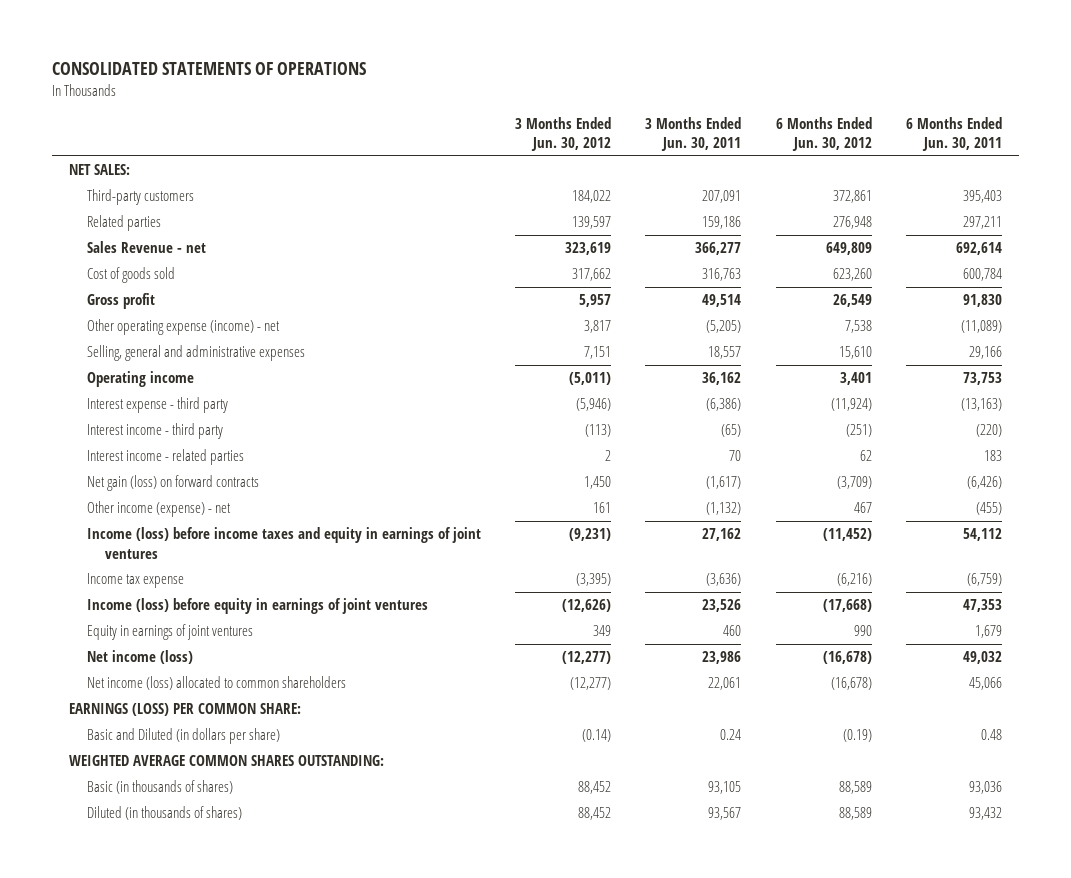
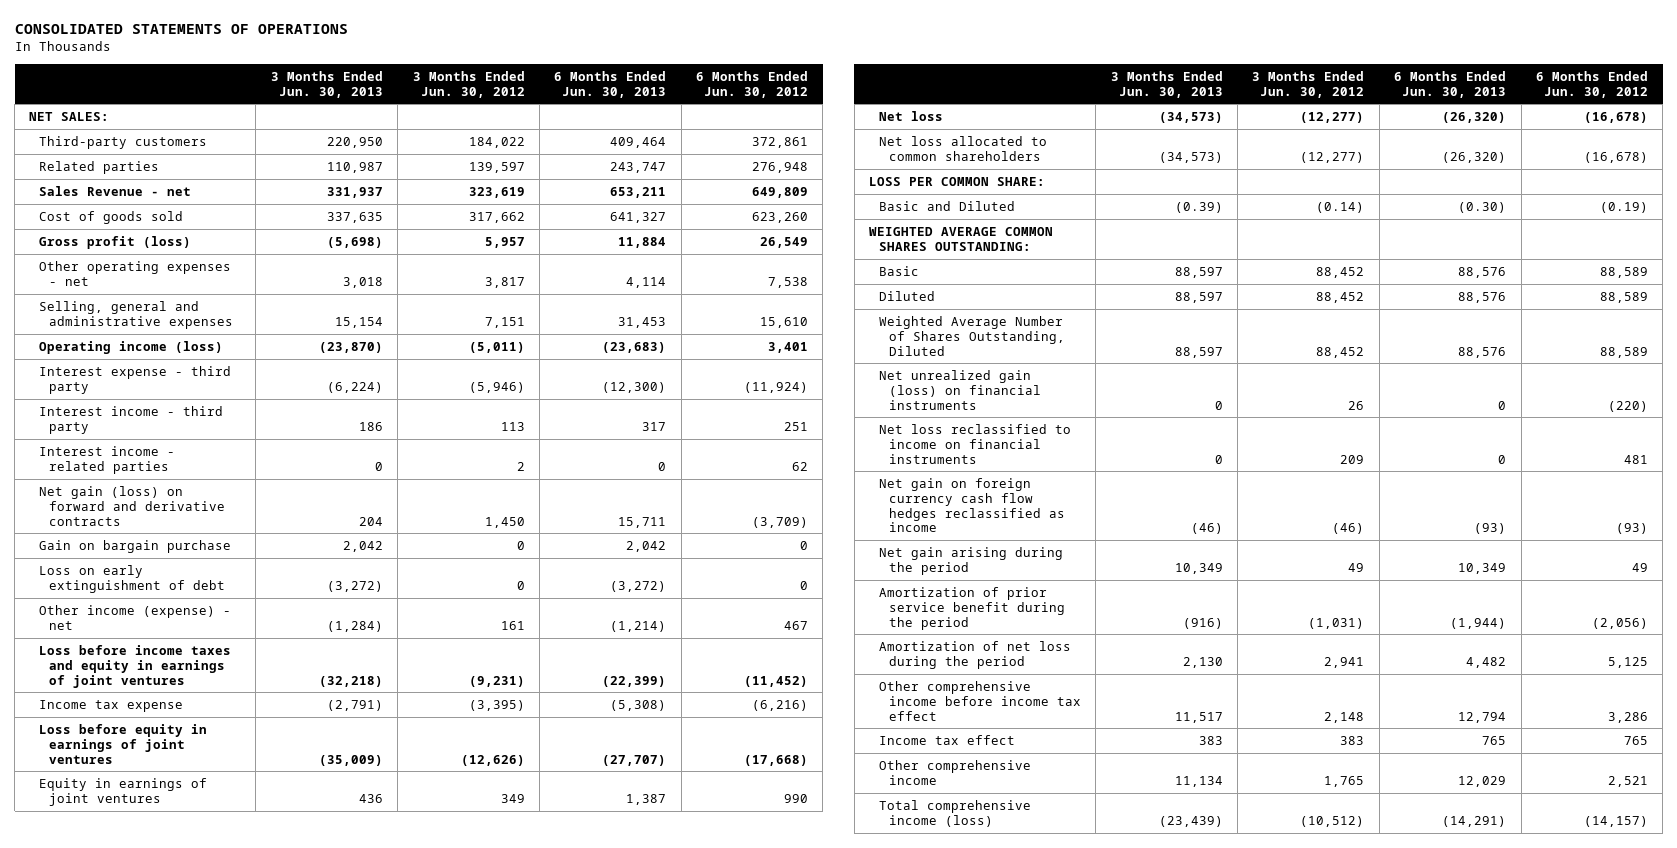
- | 3 Months Ended Jun. 30, 2012 | 3 Months Ended Jun. 30, 2011 | 6 Months Ended Jun. 30, 2012 | 6 Months Ended Jun. 30, 2011
+ | 3 Months Ended Jun. 30, 2013 | 3 Months Ended Jun. 30, 2012 | 6 Months Ended Jun. 30, 2013 | 6 Months Ended Jun. 30, 2012
- Gross profit | 5,957 | 49,514 | 26,549 | 91,830
- Other operating expense (income) - net | 3,817 | (5,205) | 7,538 | (11,089)
+ Gross profit (loss) | (5,698) | 5,957 | 11,884 | 26,549
+ Other operating expenses - net | 3,018 | 3,817 | 4,114 | 7,538
- Operating income | (5,011) | 36,162 | 3,401 | 73,753
+ Operating income (loss) | (23,870) | (5,011) | (23,683) | 3,401
- Interest income - third party | (113) | (65) | (251) | (220)
+ Interest income - third party | 186 | 113 | 317 | 251
- Net gain (loss) on forward contracts | 1,450 | (1,617) | (3,709) | (6,426)
+ Net gain (loss) on forward and derivative contracts | 204 | 1,450 | 15,711 | (3,709)
+ Gain on bargain purchase | 2,042 | 0 | 2,042 | 0
+ Loss on early extinguishment of debt | (3,272) | 0 | (3,272) | 0
- Income (loss) before income taxes and equity in earnings of joint ventures | (9,231) | 27,162 | (11,452) | 54,112
+ Loss before income taxes and equity in earnings of joint ventures | (32,218) | (9,231) | (22,399) | (11,452)
- Income (loss) before equity in earnings of joint ventures | (12,626) | 23,526 | (17,668) | 47,353
+ Loss before equity in earnings of joint ventures | (35,009) | (12,626) | (27,707) | (17,668)
- Net income (loss) | (12,277) | 23,986 | (16,678) | 49,032
- Net income (loss) allocated to common shareholders | (12,277) | 22,061 | (16,678) | 45,066
- EARNINGS (LOSS) PER COMMON SHARE:
- Basic and Diluted (in dollars per share) | (0.14) | 0.24 | (0.19) | 0.48
+ Net loss | (34,573) | (12,277) | (26,320) | (16,678)
+ Net loss allocated to common shareholders | (34,573) | (12,277) | (26,320) | (16,678)
+ LOSS PER COMMON SHARE:
+ Basic and Diluted | (0.39) | (0.14) | (0.30) | (0.19)
- Basic (in thousands of shares) | 88,452 | 93,105 | 88,589 | 93,036
- Diluted (in thousands of shares) | 88,452 | 93,567 | 88,589 | 93,432
+ Basic | 88,597 | 88,452 | 88,576 | 88,589
+ Diluted | 88,597 | 88,452 | 88,576 | 88,589
+ Weighted Average Number of Shares Outstanding, Diluted | 88,597 | 88,452 | 88,576 | 88,589
+ Net unrealized gain (loss) on financial instruments | 0 | 26 | 0 | (220)
+ Net loss reclassified to income on financial instruments | 0 | 209 | 0 | 481
+ Net gain on foreign currency cash flow hedges reclassified as income | (46) | (46) | (93) | (93)
+ Net gain arising during the period | 10,349 | 49 | 10,349 | 49
+ Amortization of prior service benefit during the period | (916) | (1,031) | (1,944) | (2,056)
+ Amortization of net loss during the period | 2,130 | 2,941 | 4,482 | 5,125
+ Other comprehensive income before income tax effect | 11,517 | 2,148 | 12,794 | 3,286
+ Income tax effect | 383 | 383 | 765 | 765
+ Other comprehensive income | 11,134 | 1,765 | 12,029 | 2,521
+ Total comprehensive income (loss) | (23,439) | (10,512) | (14,291) | (14,157)

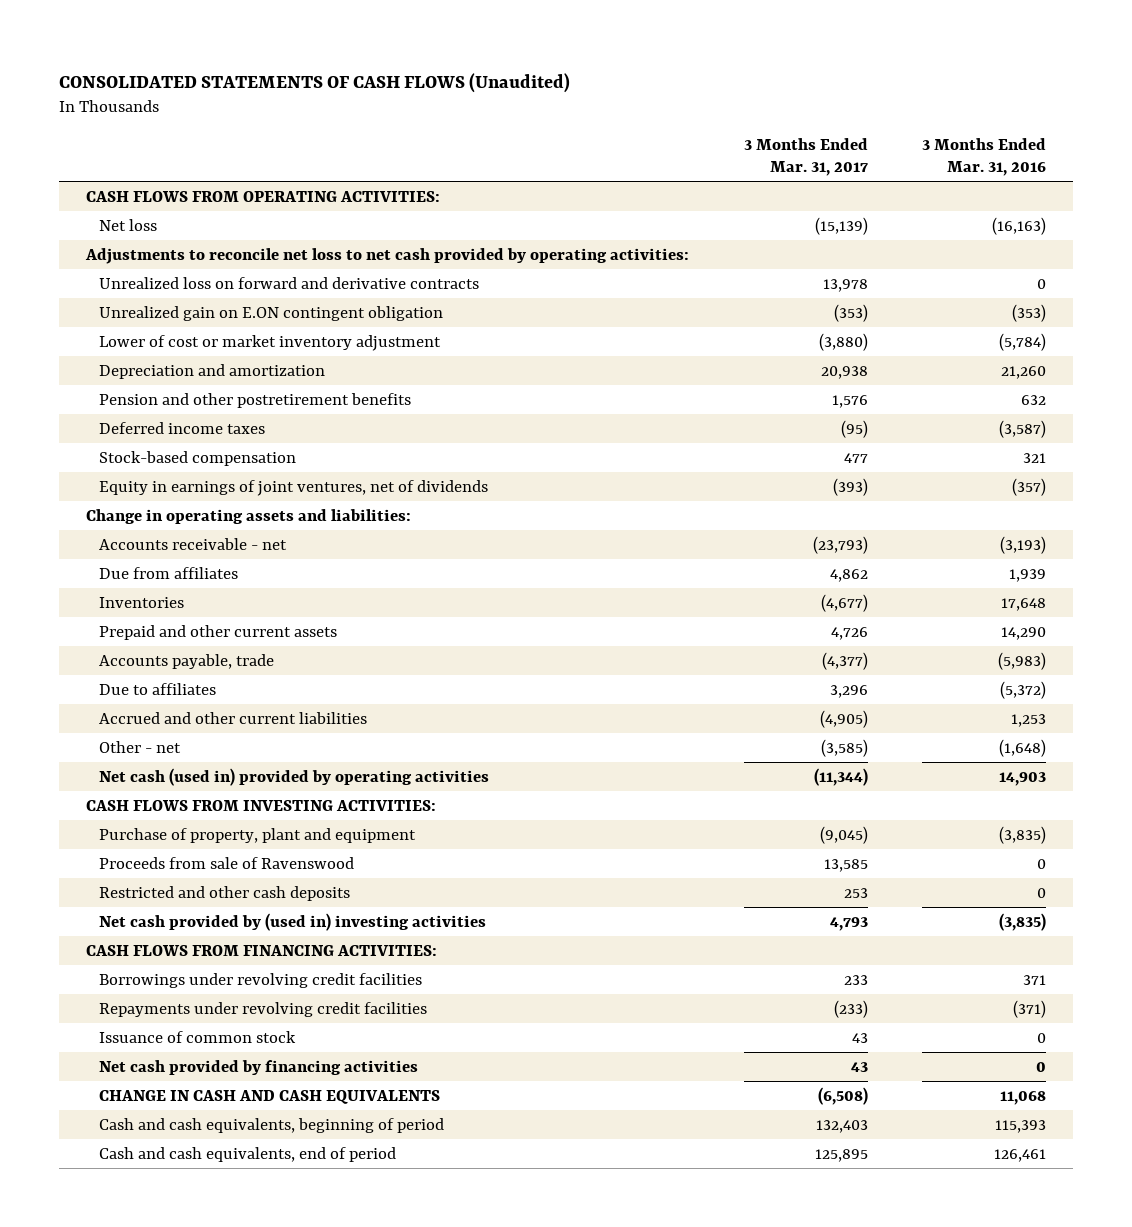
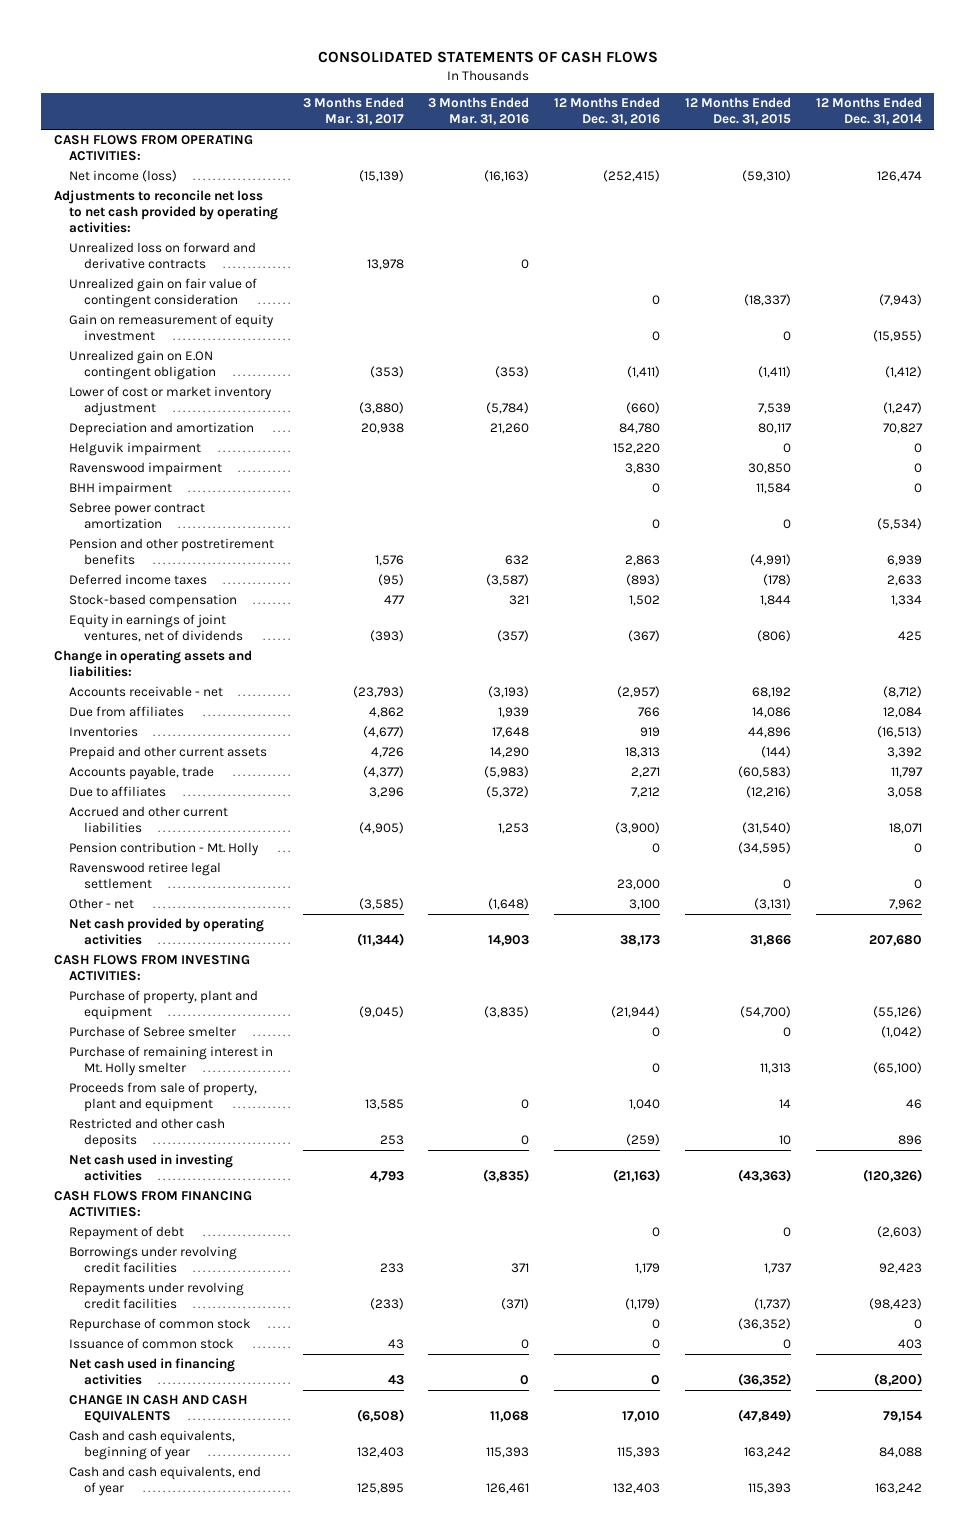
- CONSOLIDATED STATEMENTS OF CASH FLOWS (Unaudited)
+ CONSOLIDATED STATEMENTS OF CASH FLOWS
- | 3 Months Ended Mar. 31, 2017 | 3 Months Ended Mar. 31, 2016
+ | 3 Months Ended Mar. 31, 2017 | 3 Months Ended Mar. 31, 2016 | 12 Months Ended Dec. 31, 2016 | 12 Months Ended Dec. 31, 2015 | 12 Months Ended Dec. 31, 2014
- Net loss | (15,139) | (16,163)
+ Net income (loss) | (15,139) | (16,163) | (252,415) | (59,310) | 126,474
+ Unrealized gain on fair value of contingent consideration | | | 0 | (18,337) | (7,943)
+ Gain on remeasurement of equity investment | | | 0 | 0 | (15,955)
+ Helguvik impairment | | | 152,220 | 0 | 0
+ Ravenswood impairment | | | 3,830 | 30,850 | 0
+ BHH impairment | | | 0 | 11,584 | 0
+ Sebree power contract amortization | | | 0 | 0 | (5,534)
+ Pension contribution - Mt. Holly | | | 0 | (34,595) | 0
+ Ravenswood retiree legal settlement | | | 23,000 | 0 | 0
- Net cash (used in) provided by operating activities | (11,344) | 14,903
+ Net cash provided by operating activities | (11,344) | 14,903 | 38,173 | 31,866 | 207,680
- Proceeds from sale of Ravenswood | 13,585 | 0
+ Purchase of Sebree smelter | | | 0 | 0 | (1,042)
+ Purchase of remaining interest in Mt. Holly smelter | | | 0 | 11,313 | (65,100)
+ Proceeds from sale of property, plant and equipment | 13,585 | 0 | 1,040 | 14 | 46
- Net cash provided by (used in) investing activities | 4,793 | (3,835)
+ Net cash used in investing activities | 4,793 | (3,835) | (21,163) | (43,363) | (120,326)
+ Repayment of debt | | | 0 | 0 | (2,603)
+ Repurchase of common stock | | | 0 | (36,352) | 0
- Net cash provided by financing activities | 43 | 0
+ Net cash used in financing activities | 43 | 0 | 0 | (36,352) | (8,200)
- Cash and cash equivalents, beginning of period | 132,403 | 115,393
- Cash and cash equivalents, end of period | 125,895 | 126,461
+ Cash and cash equivalents, beginning of year | 132,403 | 115,393 | 115,393 | 163,242 | 84,088
+ Cash and cash equivalents, end of year | 125,895 | 126,461 | 132,403 | 115,393 | 163,242

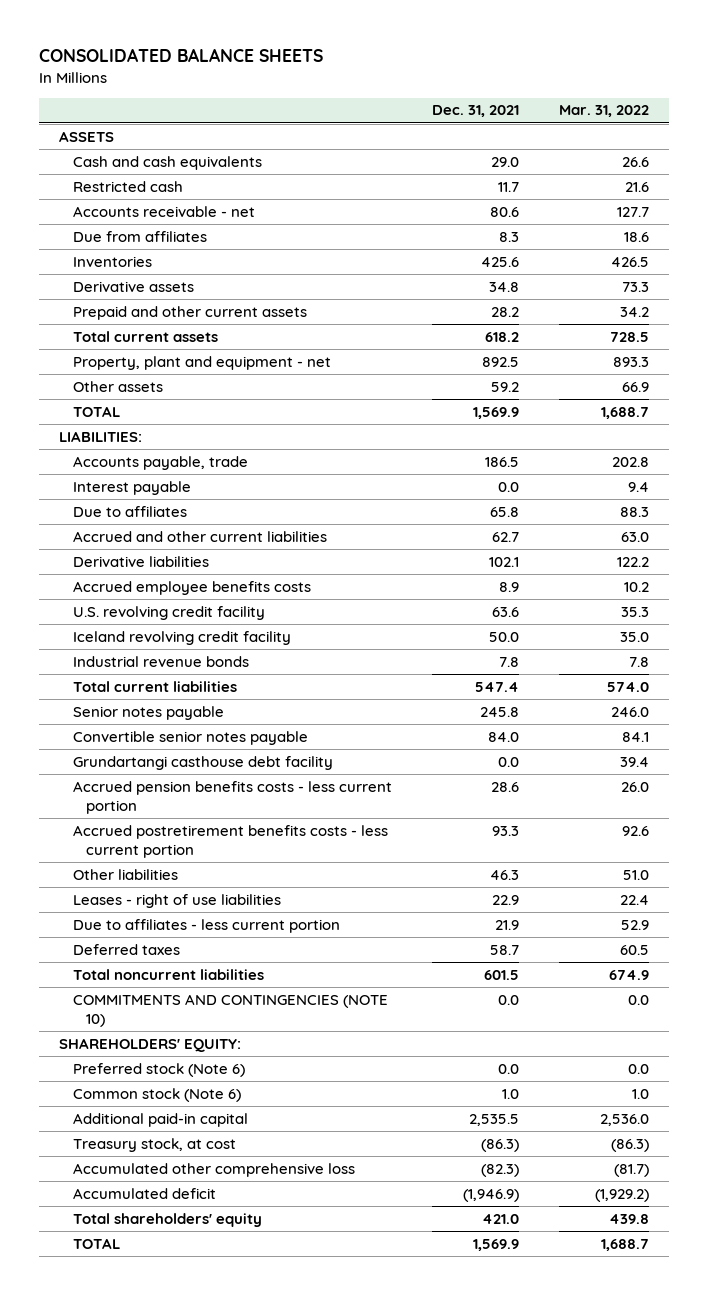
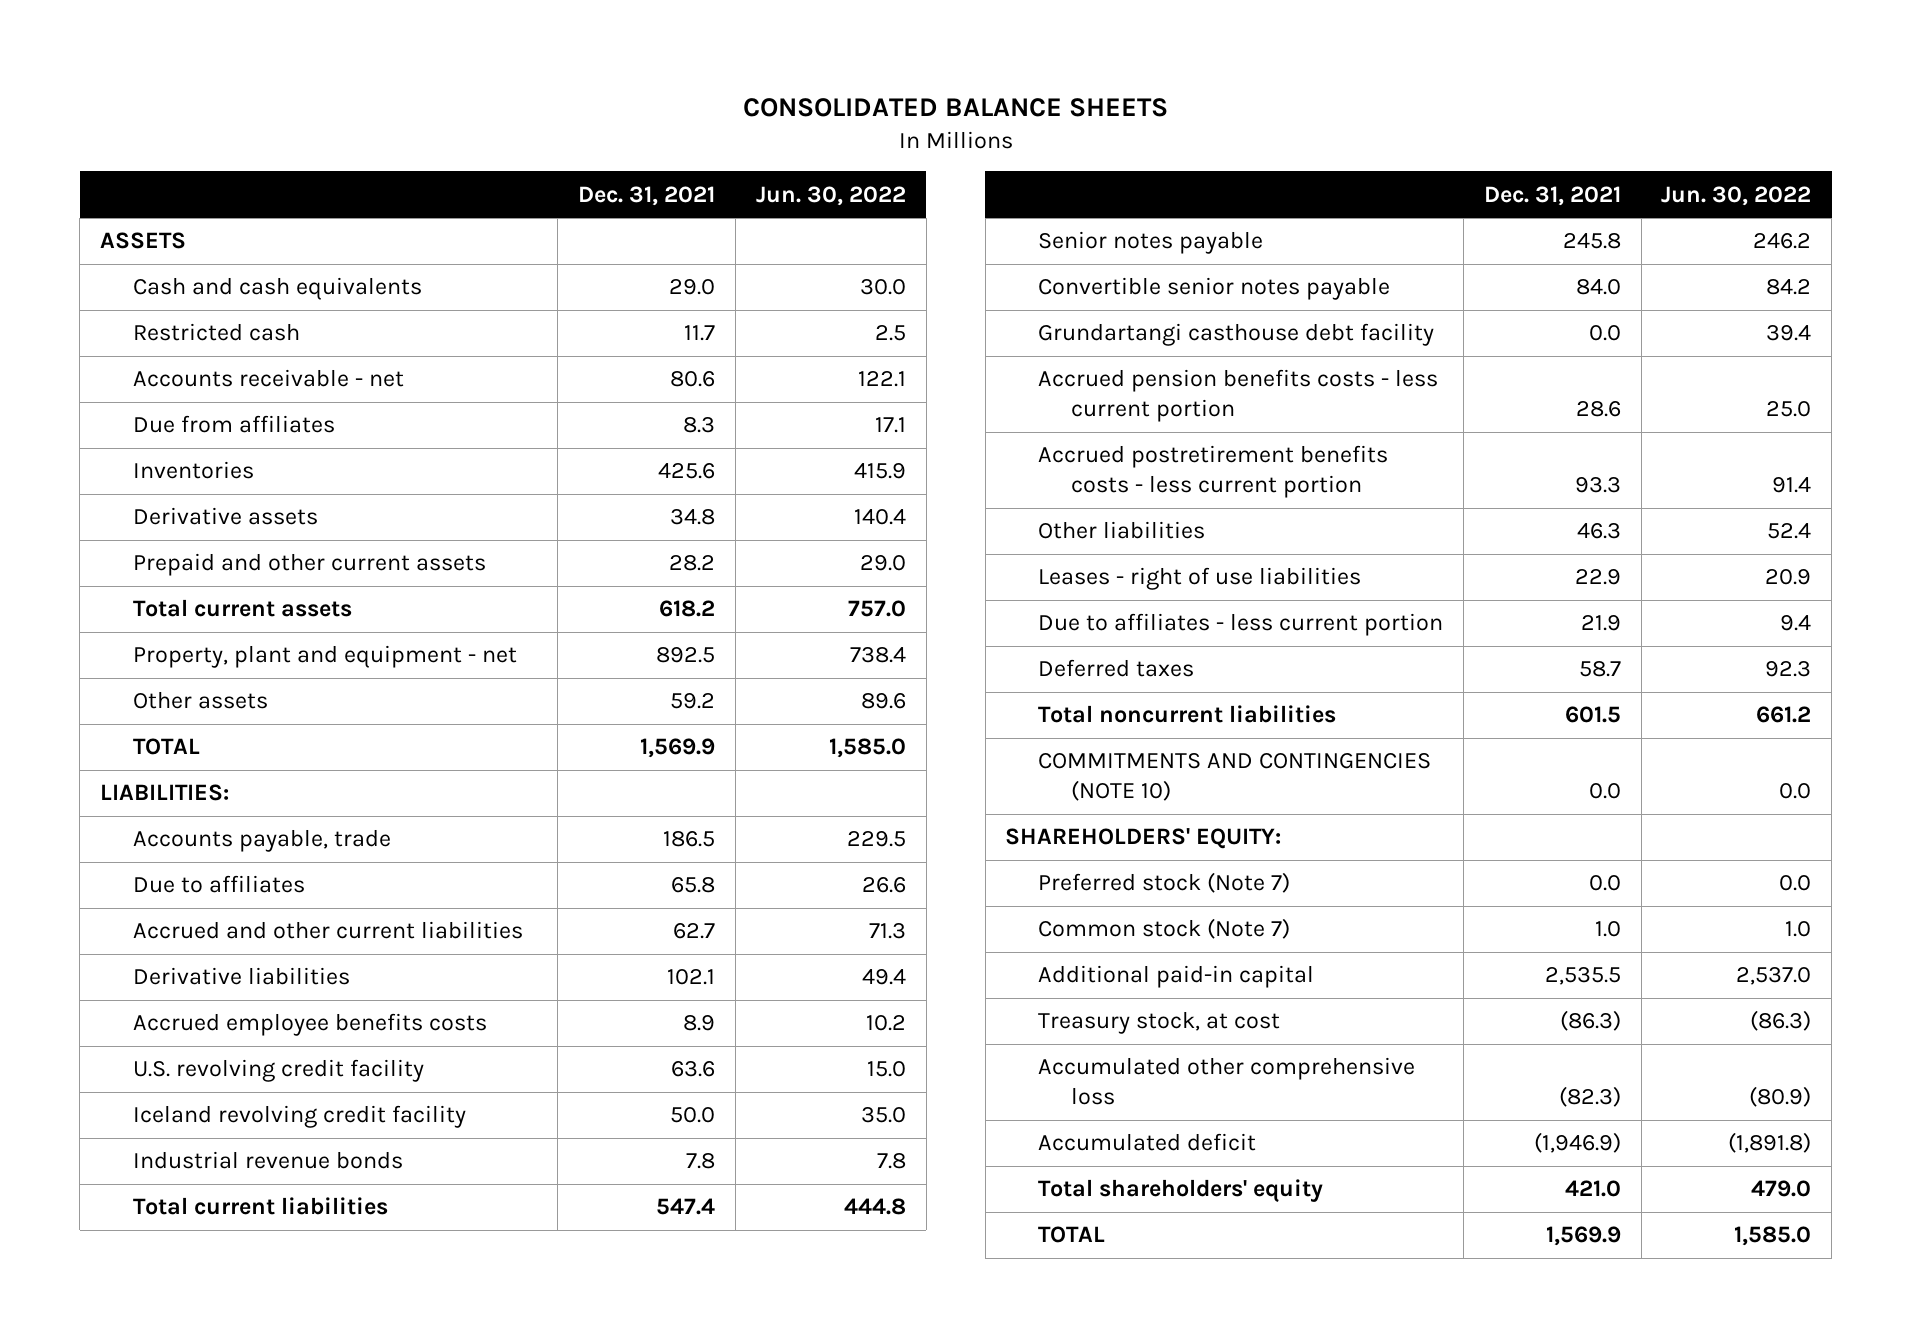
- | Dec. 31, 2021 | Mar. 31, 2022
+ | Dec. 31, 2021 | Jun. 30, 2022
- Interest payable | 0.0 | 9.4
- Preferred stock (Note 6) | 0.0 | 0.0
- Common stock (Note 6) | 1.0 | 1.0
+ Preferred stock (Note 7) | 0.0 | 0.0
+ Common stock (Note 7) | 1.0 | 1.0

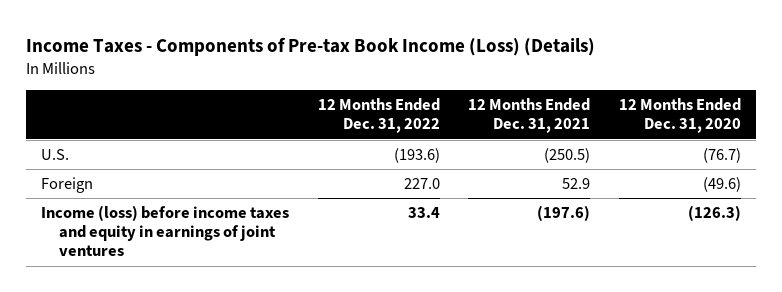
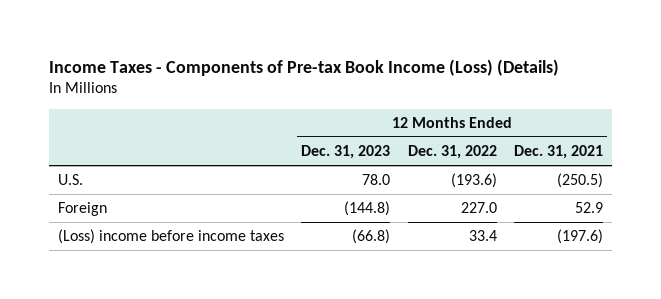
- | 12 Months Ended Dec. 31, 2022 | 12 Months Ended Dec. 31, 2021 | 12 Months Ended Dec. 31, 2020
+ | 12 Months Ended Dec. 31, 2023 | 12 Months Ended Dec. 31, 2022 | 12 Months Ended Dec. 31, 2021
- Income (loss) before income taxes and equity in earnings of joint ventures | 33.4 | (197.6) | (126.3)
+ (Loss) income before income taxes | (66.8) | 33.4 | (197.6)

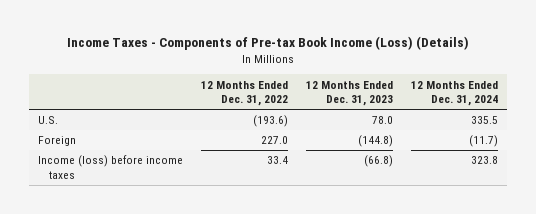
- | 12 Months Ended Dec. 31, 2023 | 12 Months Ended Dec. 31, 2022 | 12 Months Ended Dec. 31, 2021
+ | 12 Months Ended Dec. 31, 2022 | 12 Months Ended Dec. 31, 2023 | 12 Months Ended Dec. 31, 2024
- (Loss) income before income taxes | (66.8) | 33.4 | (197.6)
+ Income (loss) before income taxes | 33.4 | (66.8) | 323.8

